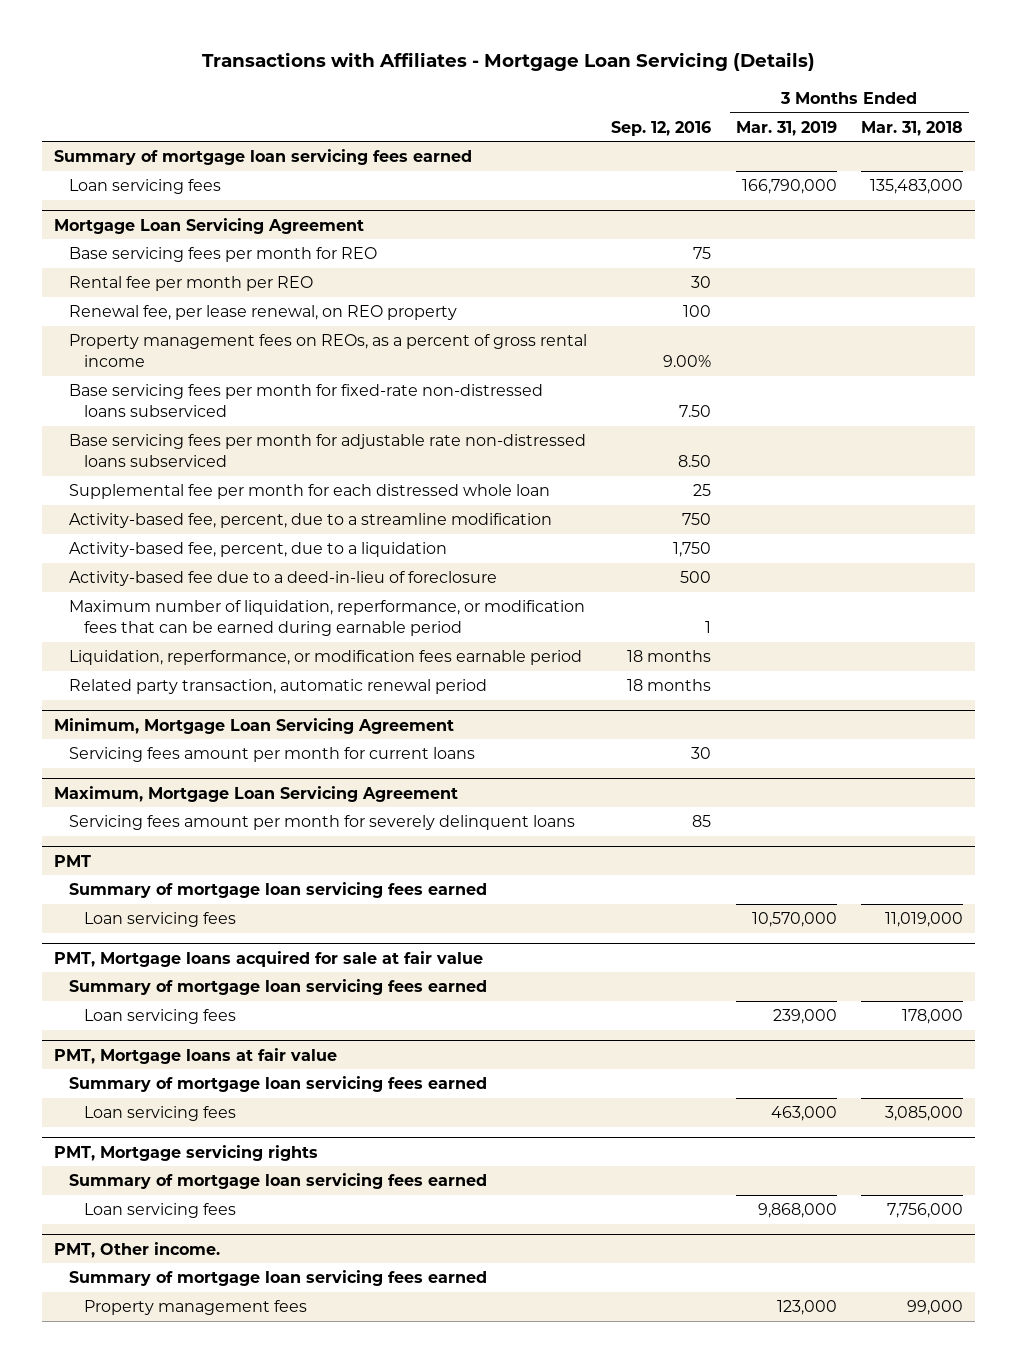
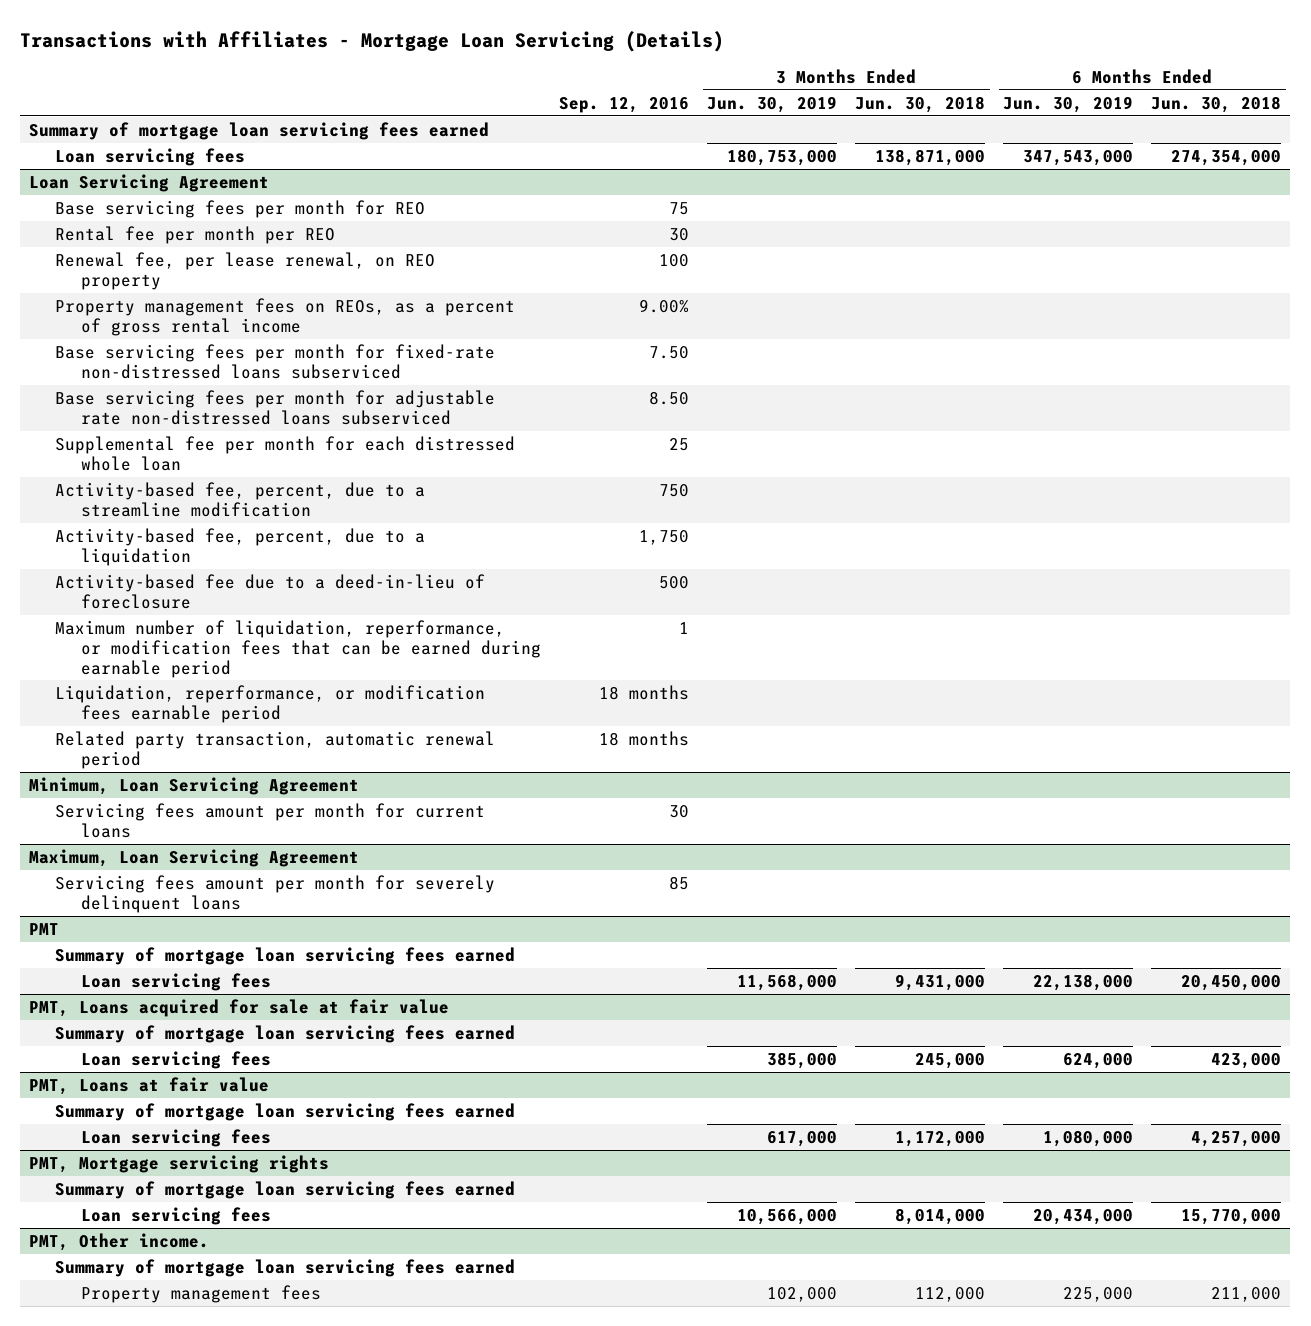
- | Sep. 12, 2016 | 3 Months Ended Mar. 31, 2019 | 3 Months Ended Mar. 31, 2018
+ | Sep. 12, 2016 | 3 Months Ended Jun. 30, 2019 | 3 Months Ended Jun. 30, 2018 | 6 Months Ended Jun. 30, 2019 | 6 Months Ended Jun. 30, 2018
- Mortgage Loan Servicing Agreement
+ Loan Servicing Agreement
- Minimum, Mortgage Loan Servicing Agreement
+ Minimum, Loan Servicing Agreement
- Maximum, Mortgage Loan Servicing Agreement
+ Maximum, Loan Servicing Agreement
- PMT, Mortgage loans acquired for sale at fair value
+ PMT, Loans acquired for sale at fair value
- PMT, Mortgage loans at fair value
+ PMT, Loans at fair value

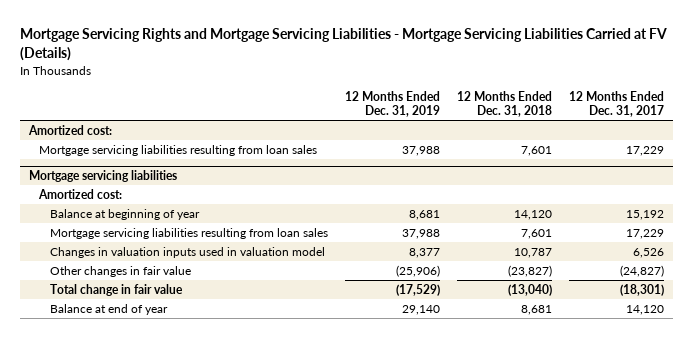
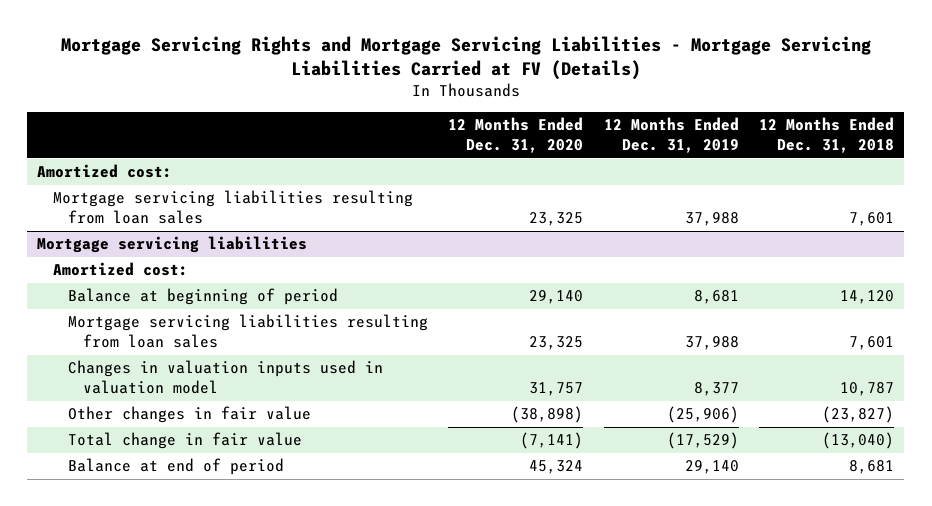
- | 12 Months Ended Dec. 31, 2019 | 12 Months Ended Dec. 31, 2018 | 12 Months Ended Dec. 31, 2017
+ | 12 Months Ended Dec. 31, 2020 | 12 Months Ended Dec. 31, 2019 | 12 Months Ended Dec. 31, 2018
@ Mortgage servicing liabilities
- Balance at beginning of year | 8,681 | 14,120 | 15,192
+ Balance at beginning of period | 29,140 | 8,681 | 14,120
- Balance at end of year | 29,140 | 8,681 | 14,120
+ Balance at end of period | 45,324 | 29,140 | 8,681

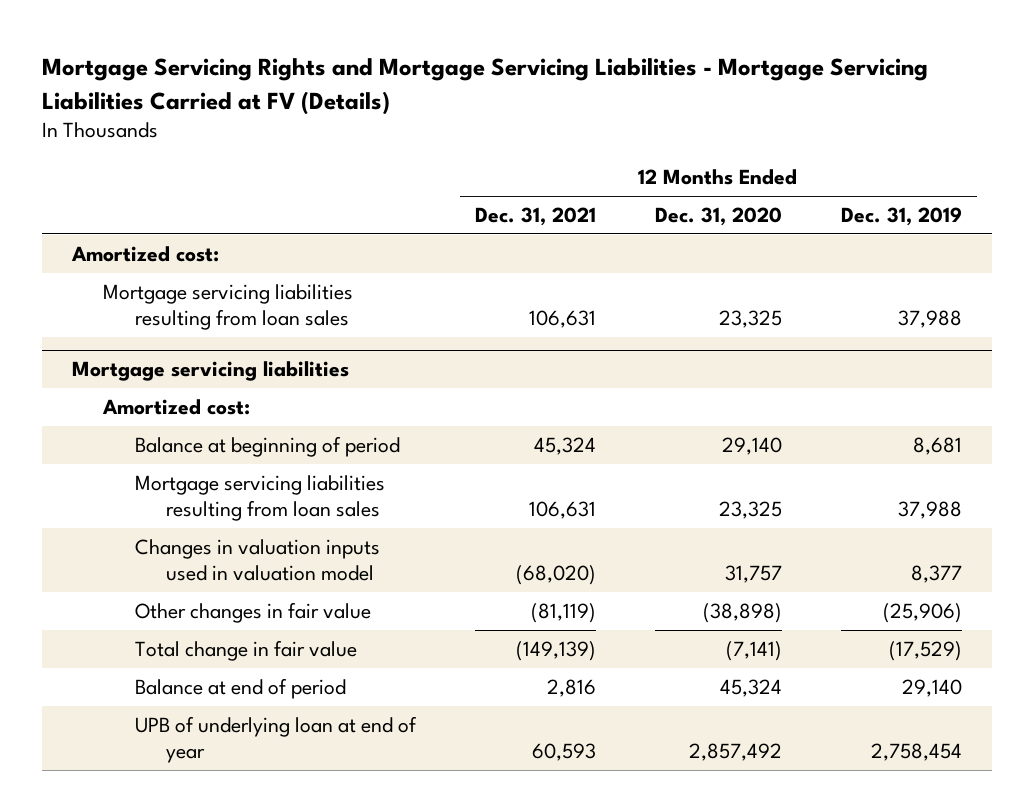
- | 12 Months Ended Dec. 31, 2020 | 12 Months Ended Dec. 31, 2019 | 12 Months Ended Dec. 31, 2018
+ | 12 Months Ended Dec. 31, 2021 | 12 Months Ended Dec. 31, 2020 | 12 Months Ended Dec. 31, 2019
@ Mortgage servicing liabilities
+ UPB of underlying loan at end of year | 60,593 | 2,857,492 | 2,758,454

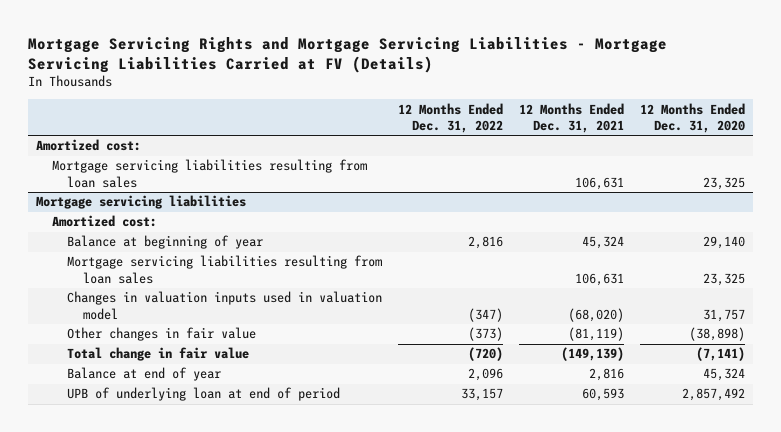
- | 12 Months Ended Dec. 31, 2021 | 12 Months Ended Dec. 31, 2020 | 12 Months Ended Dec. 31, 2019
+ | 12 Months Ended Dec. 31, 2022 | 12 Months Ended Dec. 31, 2021 | 12 Months Ended Dec. 31, 2020
@ Mortgage servicing liabilities
- Balance at beginning of period | 45,324 | 29,140 | 8,681
+ Balance at beginning of year | 2,816 | 45,324 | 29,140
- Balance at end of period | 2,816 | 45,324 | 29,140
- UPB of underlying loan at end of year | 60,593 | 2,857,492 | 2,758,454
+ Balance at end of year | 2,096 | 2,816 | 45,324
+ UPB of underlying loan at end of period | 33,157 | 60,593 | 2,857,492

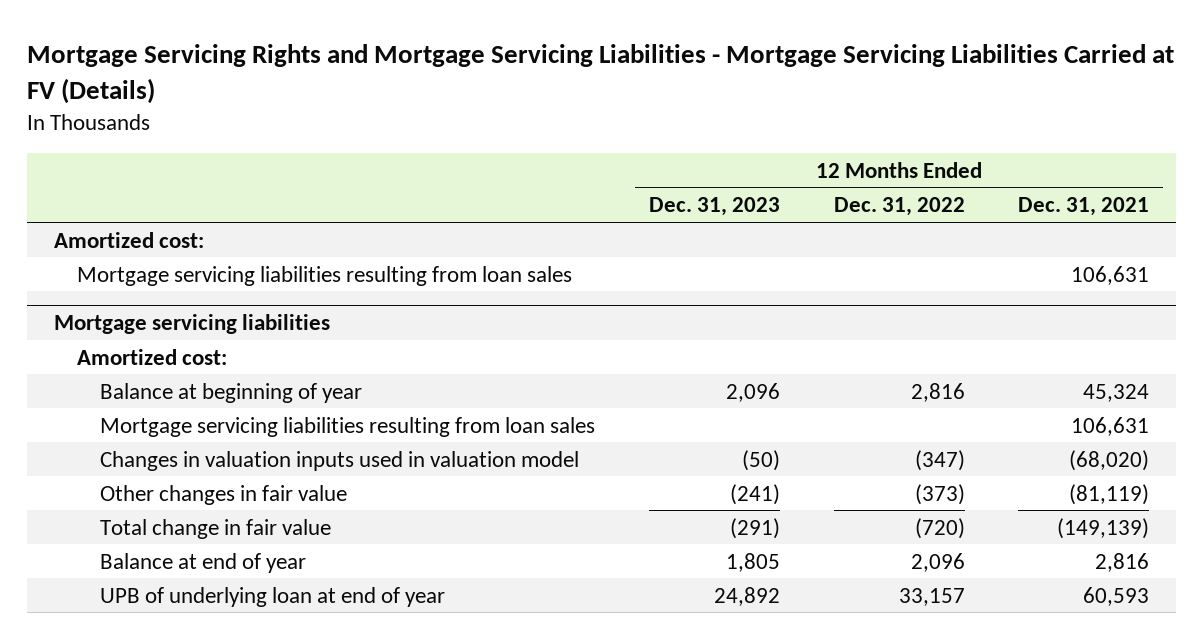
- | 12 Months Ended Dec. 31, 2022 | 12 Months Ended Dec. 31, 2021 | 12 Months Ended Dec. 31, 2020
+ | 12 Months Ended Dec. 31, 2023 | 12 Months Ended Dec. 31, 2022 | 12 Months Ended Dec. 31, 2021
@ Mortgage servicing liabilities
- UPB of underlying loan at end of period | 33,157 | 60,593 | 2,857,492
+ UPB of underlying loan at end of year | 24,892 | 33,157 | 60,593

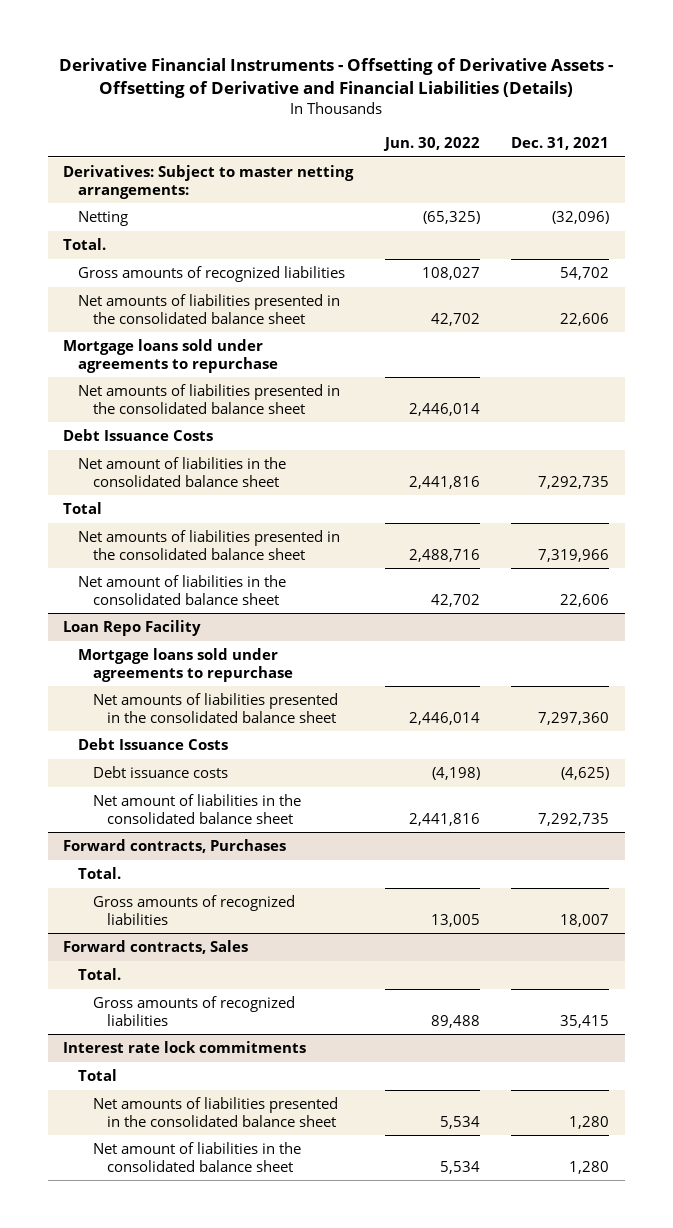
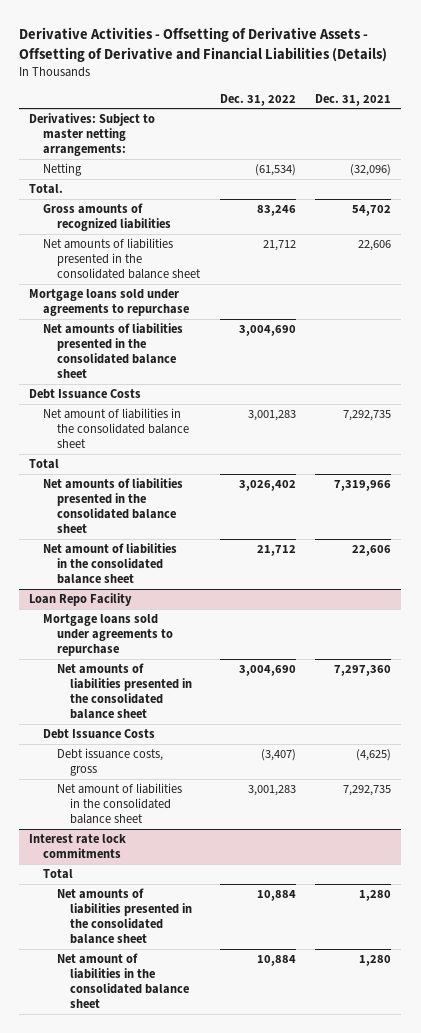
- Derivative Financial Instruments - Offsetting of Derivative Assets - Offsetting of Derivative and Financial Liabilities (Details)
+ Derivative Activities - Offsetting of Derivative Assets - Offsetting of Derivative and Financial Liabilities (Details)
- | Jun. 30, 2022 | Dec. 31, 2021
+ | Dec. 31, 2022 | Dec. 31, 2021
@ Loan Repo Facility
- Debt issuance costs | (4,198) | (4,625)
+ Debt issuance costs, gross | (3,407) | (4,625)
- Forward contracts, Purchases
- Total.
- Gross amounts of recognized liabilities | 13,005 | 18,007
- Forward contracts, Sales
- Total.
- Gross amounts of recognized liabilities | 89,488 | 35,415

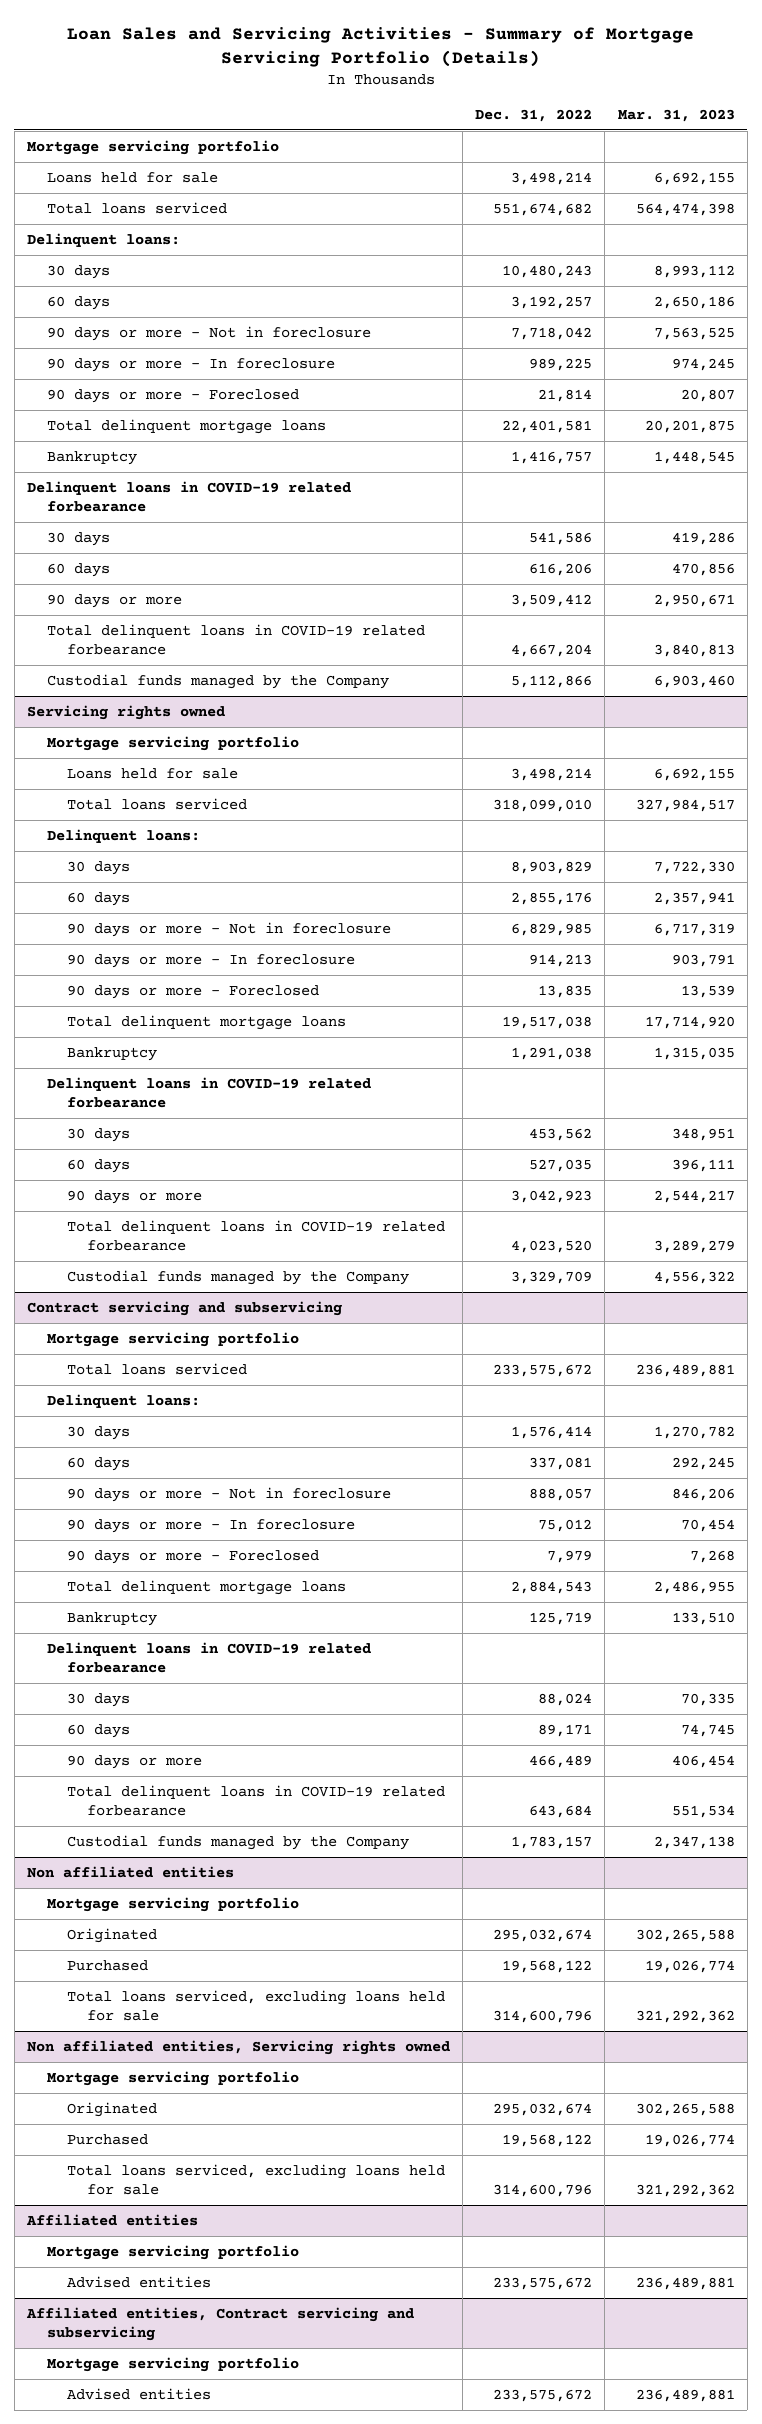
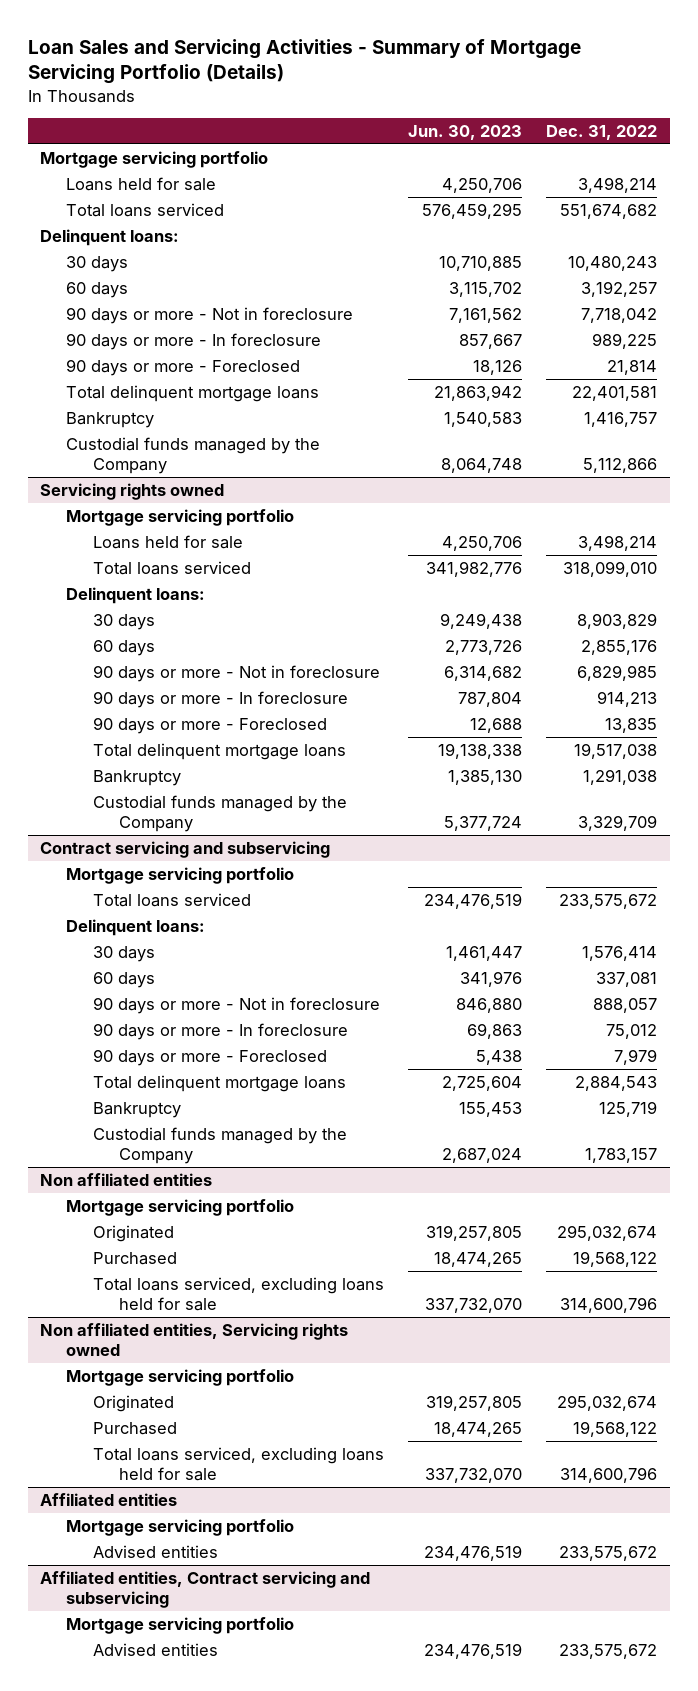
- | Dec. 31, 2022 | Mar. 31, 2023
+ | Jun. 30, 2023 | Dec. 31, 2022
- Delinquent loans in COVID-19 related forbearance
- 30 days | 541,586 | 419,286
- 60 days | 616,206 | 470,856
- 90 days or more | 3,509,412 | 2,950,671
- Total delinquent loans in COVID-19 related forbearance | 4,667,204 | 3,840,813
@ Servicing rights owned
- Delinquent loans in COVID-19 related forbearance
- 30 days | 453,562 | 348,951
- 60 days | 527,035 | 396,111
- 90 days or more | 3,042,923 | 2,544,217
- Total delinquent loans in COVID-19 related forbearance | 4,023,520 | 3,289,279
@ Contract servicing and subservicing
- Delinquent loans in COVID-19 related forbearance
- 30 days | 88,024 | 70,335
- 60 days | 89,171 | 74,745
- 90 days or more | 466,489 | 406,454
- Total delinquent loans in COVID-19 related forbearance | 643,684 | 551,534

